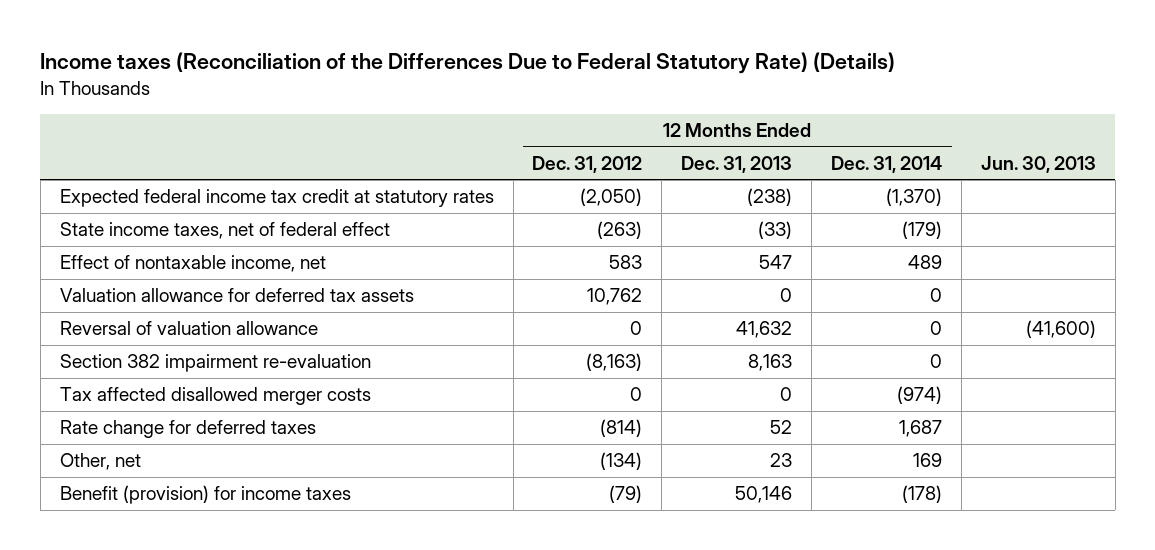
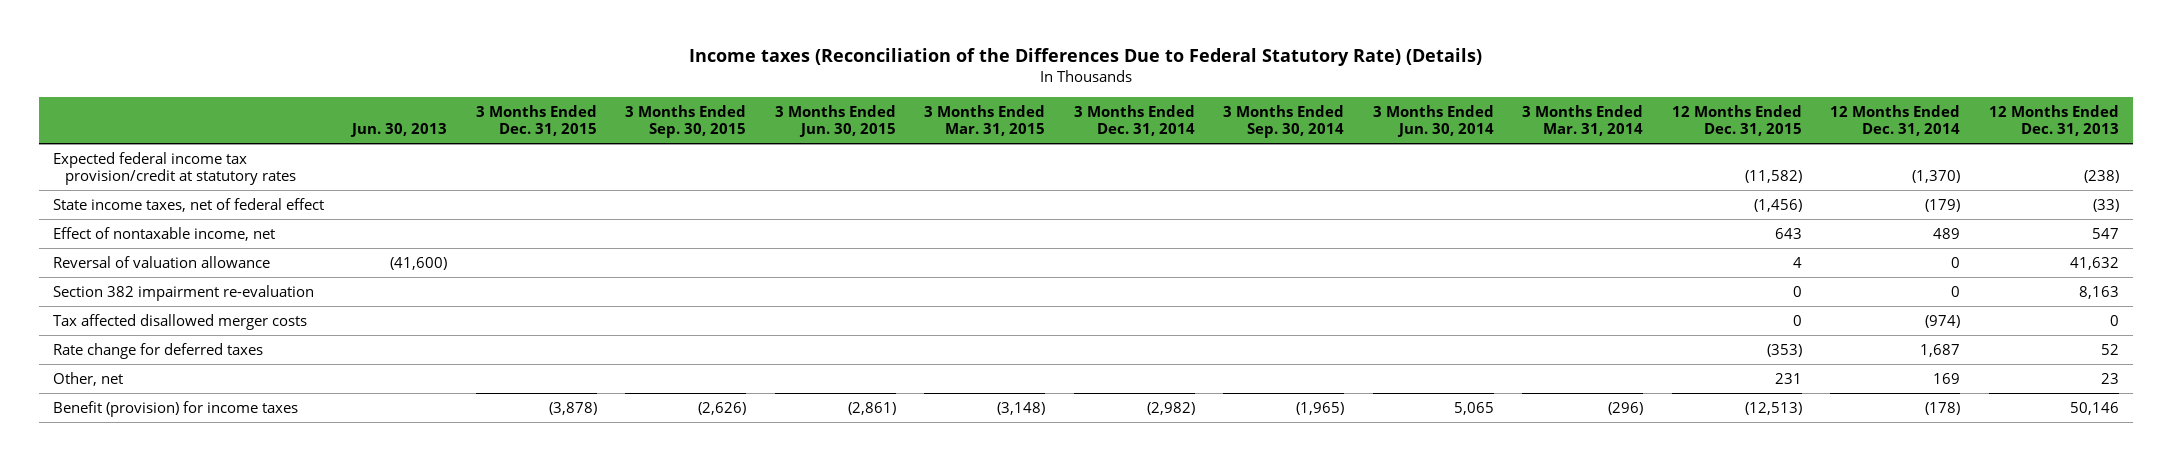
- | 12 Months Ended Dec. 31, 2012 | 12 Months Ended Dec. 31, 2013 | 12 Months Ended Dec. 31, 2014 | Jun. 30, 2013
+ | Jun. 30, 2013 | 3 Months Ended Dec. 31, 2015 | 3 Months Ended Sep. 30, 2015 | 3 Months Ended Jun. 30, 2015 | 3 Months Ended Mar. 31, 2015 | 3 Months Ended Dec. 31, 2014 | 3 Months Ended Sep. 30, 2014 | 3 Months Ended Jun. 30, 2014 | 3 Months Ended Mar. 31, 2014 | 12 Months Ended Dec. 31, 2015 | 12 Months Ended Dec. 31, 2014 | 12 Months Ended Dec. 31, 2013
- Expected federal income tax credit at statutory rates | (2,050) | (238) | (1,370) |
+ Expected federal income tax provision/credit at statutory rates | | | | | | | | | | (11,582) | (1,370) | (238)
- Valuation allowance for deferred tax assets | 10,762 | 0 | 0 |

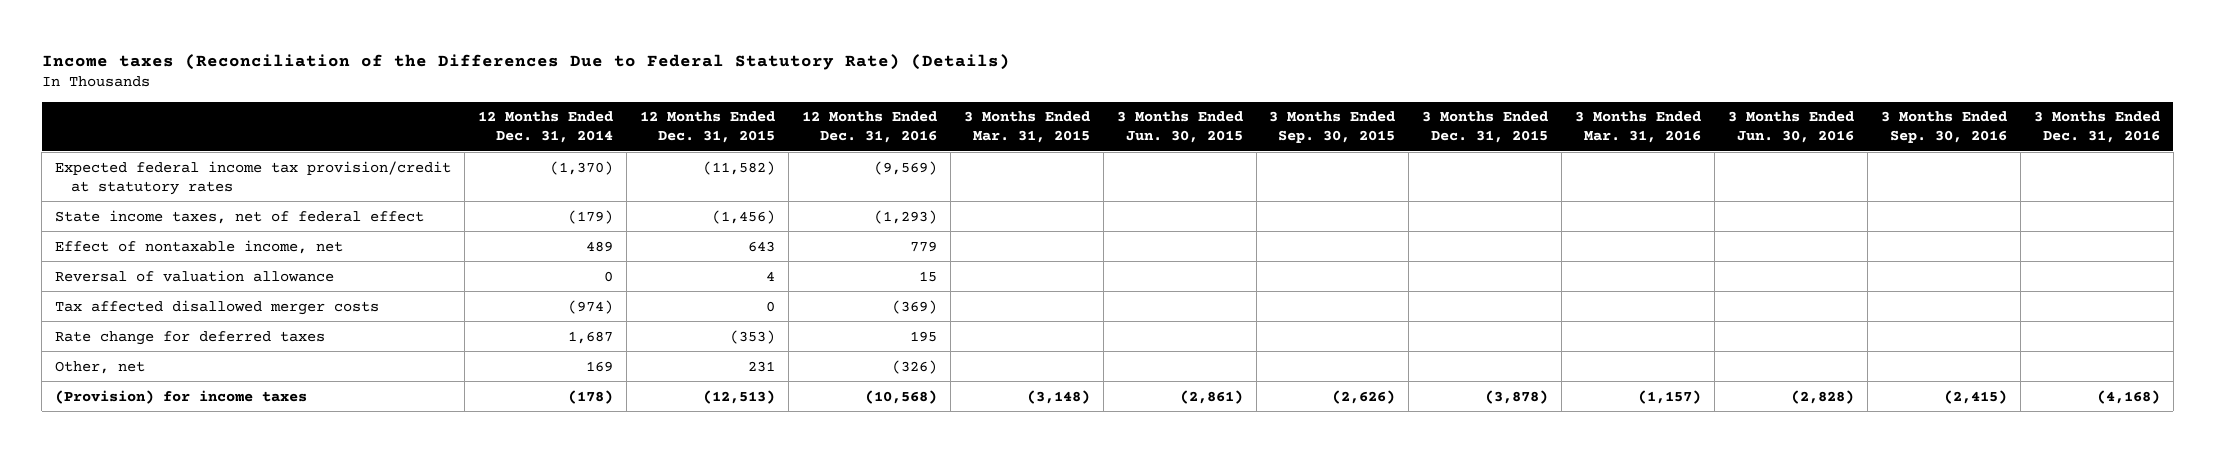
- | Jun. 30, 2013 | 3 Months Ended Dec. 31, 2015 | 3 Months Ended Sep. 30, 2015 | 3 Months Ended Jun. 30, 2015 | 3 Months Ended Mar. 31, 2015 | 3 Months Ended Dec. 31, 2014 | 3 Months Ended Sep. 30, 2014 | 3 Months Ended Jun. 30, 2014 | 3 Months Ended Mar. 31, 2014 | 12 Months Ended Dec. 31, 2015 | 12 Months Ended Dec. 31, 2014 | 12 Months Ended Dec. 31, 2013
+ | 12 Months Ended Dec. 31, 2014 | 12 Months Ended Dec. 31, 2015 | 12 Months Ended Dec. 31, 2016 | 3 Months Ended Mar. 31, 2015 | 3 Months Ended Jun. 30, 2015 | 3 Months Ended Sep. 30, 2015 | 3 Months Ended Dec. 31, 2015 | 3 Months Ended Mar. 31, 2016 | 3 Months Ended Jun. 30, 2016 | 3 Months Ended Sep. 30, 2016 | 3 Months Ended Dec. 31, 2016
- Section 382 impairment re-evaluation | | | | | | | | | | 0 | 0 | 8,163
- Benefit (provision) for income taxes | | (3,878) | (2,626) | (2,861) | (3,148) | (2,982) | (1,965) | 5,065 | (296) | (12,513) | (178) | 50,146
+ (Provision) for income taxes | (178) | (12,513) | (10,568) | (3,148) | (2,861) | (2,626) | (3,878) | (1,157) | (2,828) | (2,415) | (4,168)

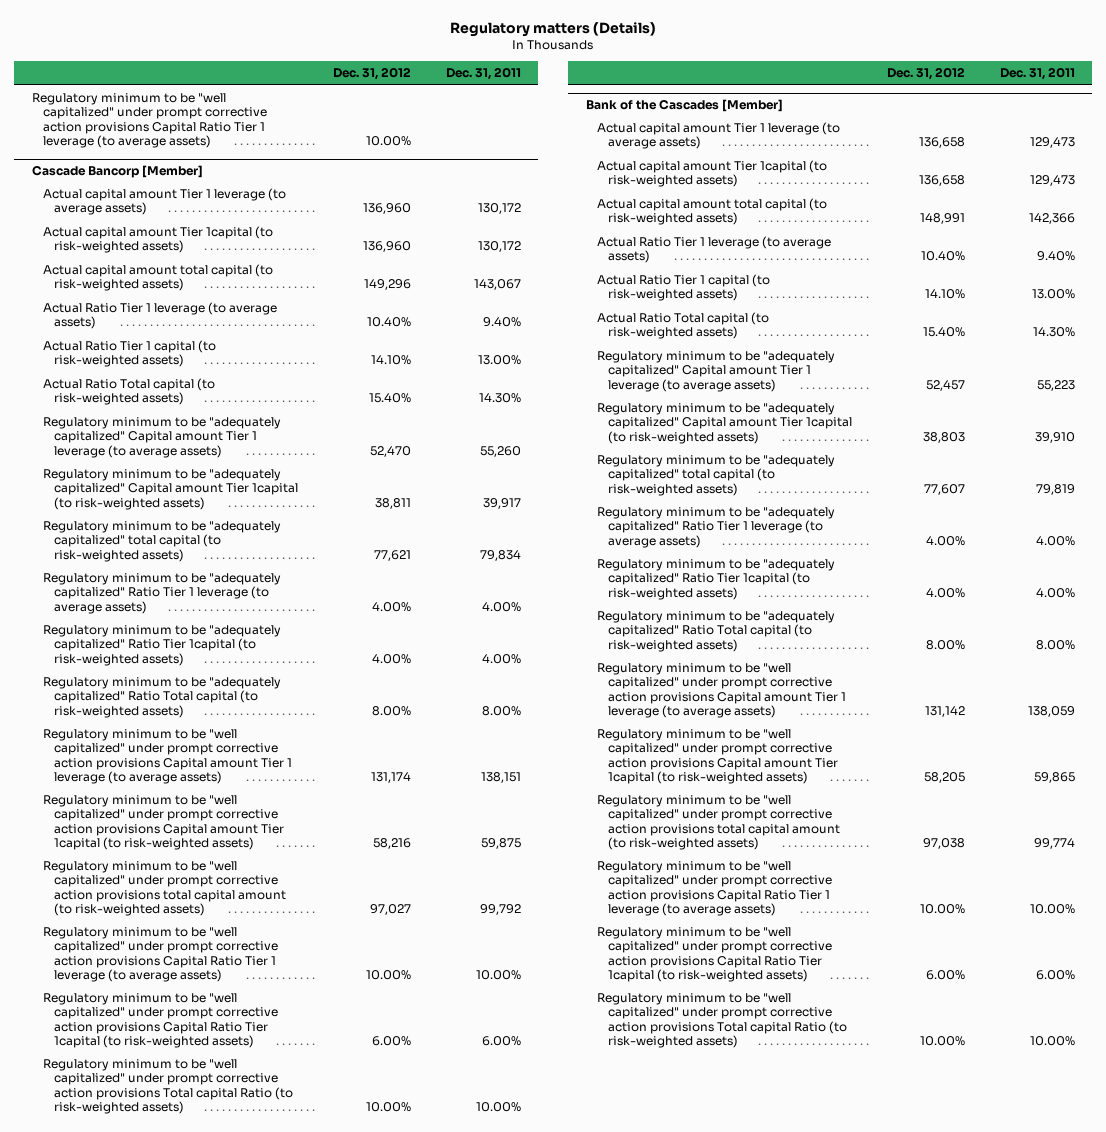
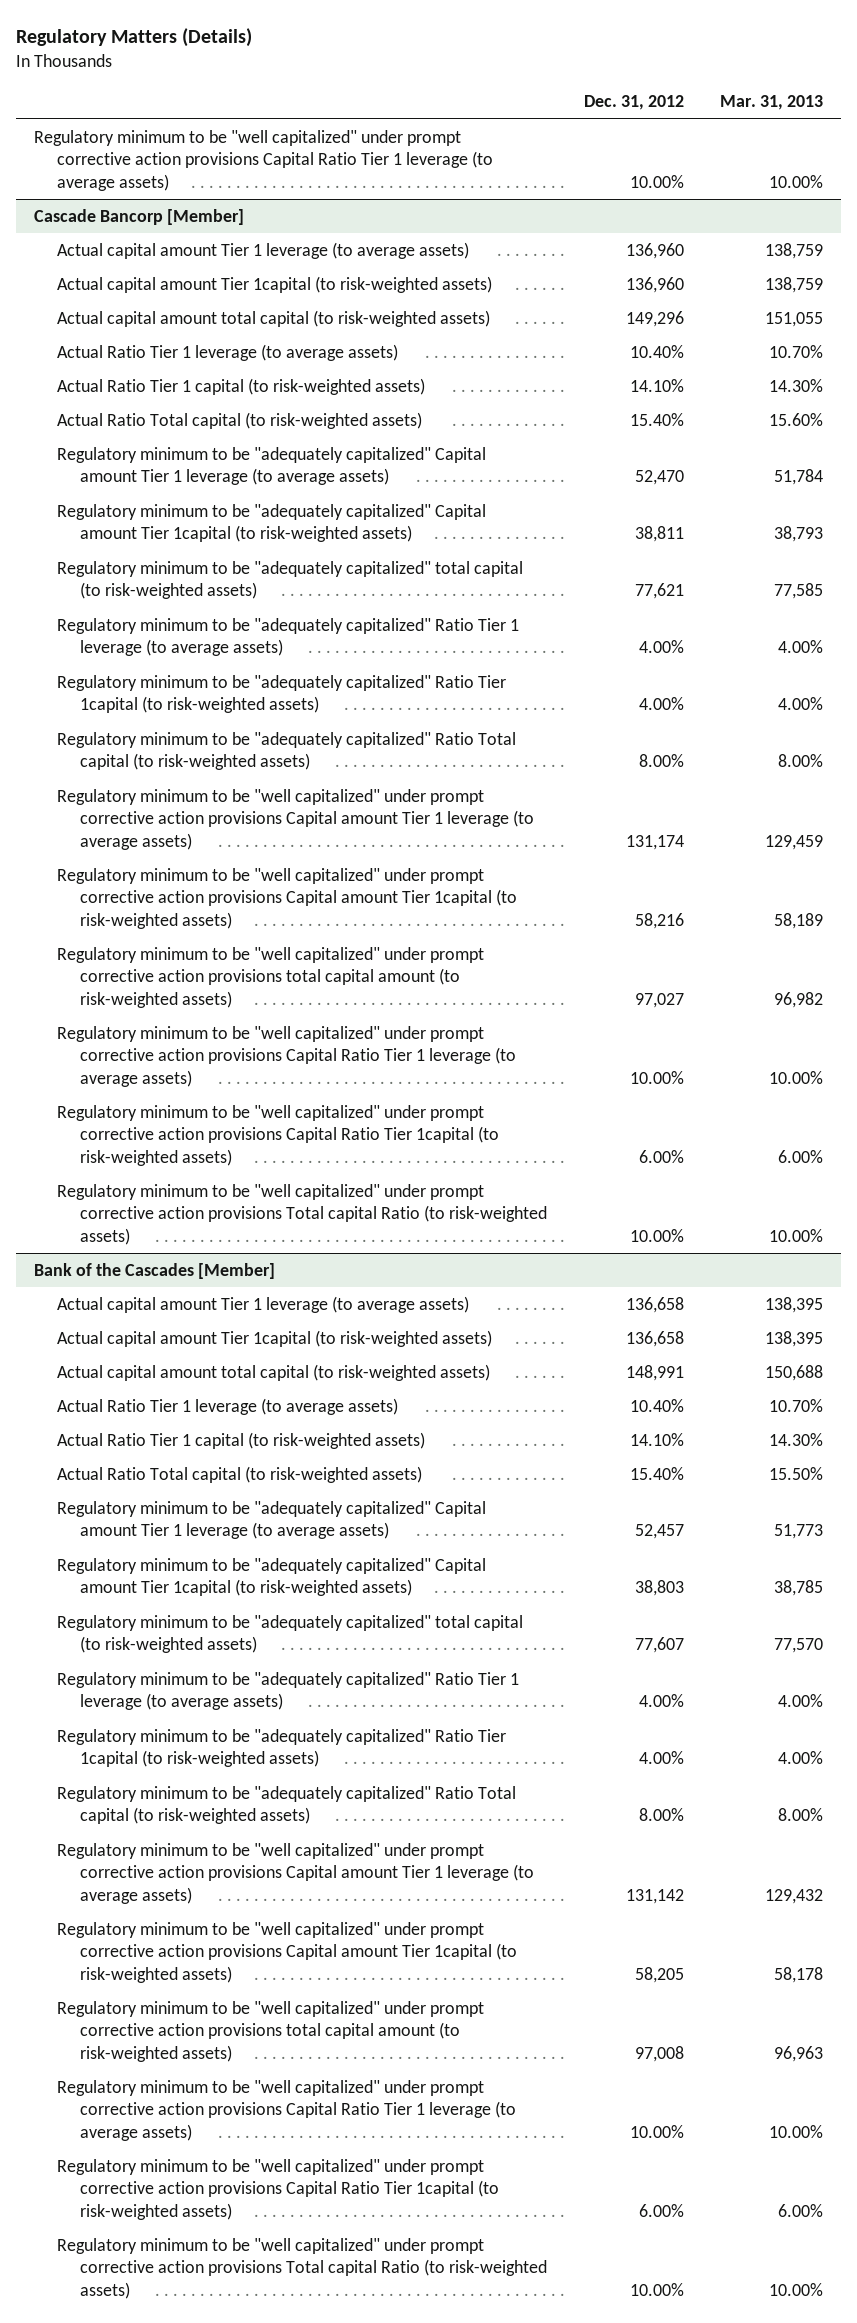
- Regulatory matters (Details)
+ Regulatory Matters (Details)
- | Dec. 31, 2012 | Dec. 31, 2011
+ | Dec. 31, 2012 | Mar. 31, 2013
@ Bank of the Cascades [Member]
- Regulatory minimum to be "well capitalized" under prompt corrective action provisions total capital amount (to risk-weighted assets) | 97,038 | 99,774
+ Regulatory minimum to be "well capitalized" under prompt corrective action provisions total capital amount (to risk-weighted assets) | 97,008 | 96,963

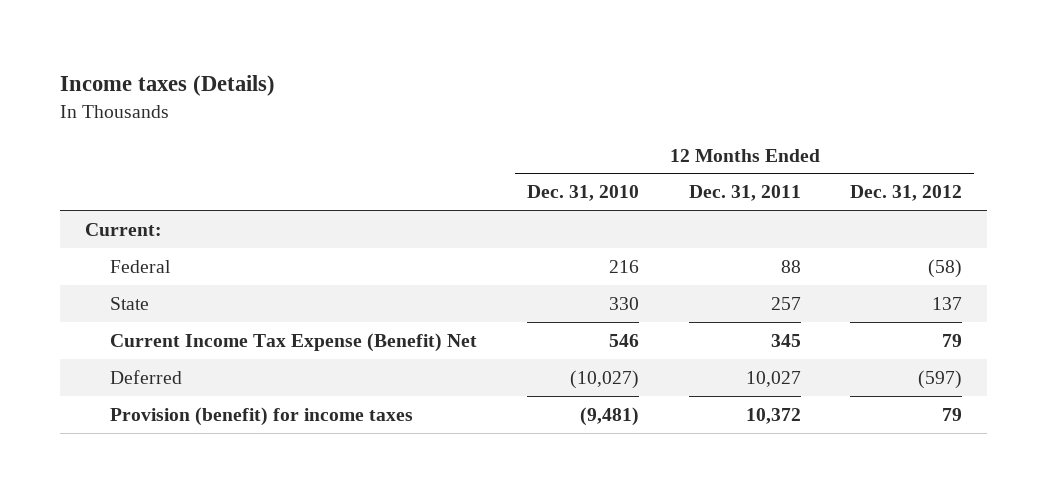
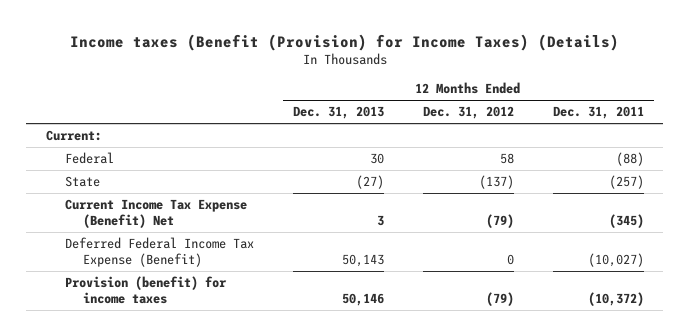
- Income taxes (Details)
+ Income taxes (Benefit (Provision) for Income Taxes) (Details)
- | 12 Months Ended Dec. 31, 2010 | 12 Months Ended Dec. 31, 2011 | 12 Months Ended Dec. 31, 2012
+ | 12 Months Ended Dec. 31, 2013 | 12 Months Ended Dec. 31, 2012 | 12 Months Ended Dec. 31, 2011
- Federal | 216 | 88 | (58)
- State | 330 | 257 | 137
- Current Income Tax Expense (Benefit) Net | 546 | 345 | 79
- Deferred | (10,027) | 10,027 | (597)
- Provision (benefit) for income taxes | (9,481) | 10,372 | 79
+ Federal | 30 | 58 | (88)
+ State | (27) | (137) | (257)
+ Current Income Tax Expense (Benefit) Net | 3 | (79) | (345)
+ Deferred Federal Income Tax Expense (Benefit) | 50,143 | 0 | (10,027)
+ Provision (benefit) for income taxes | 50,146 | (79) | (10,372)

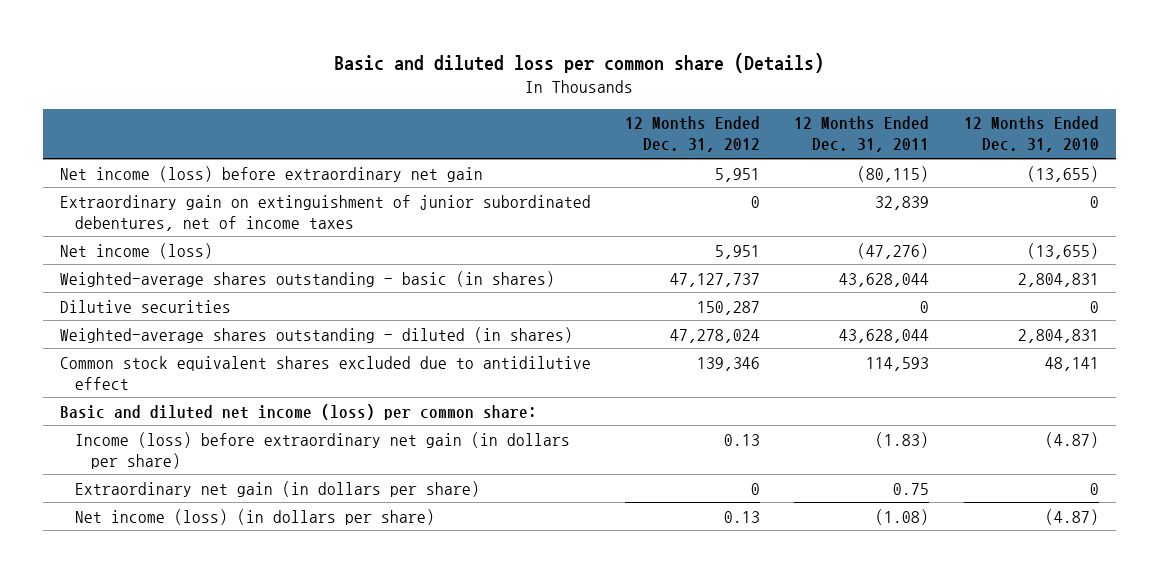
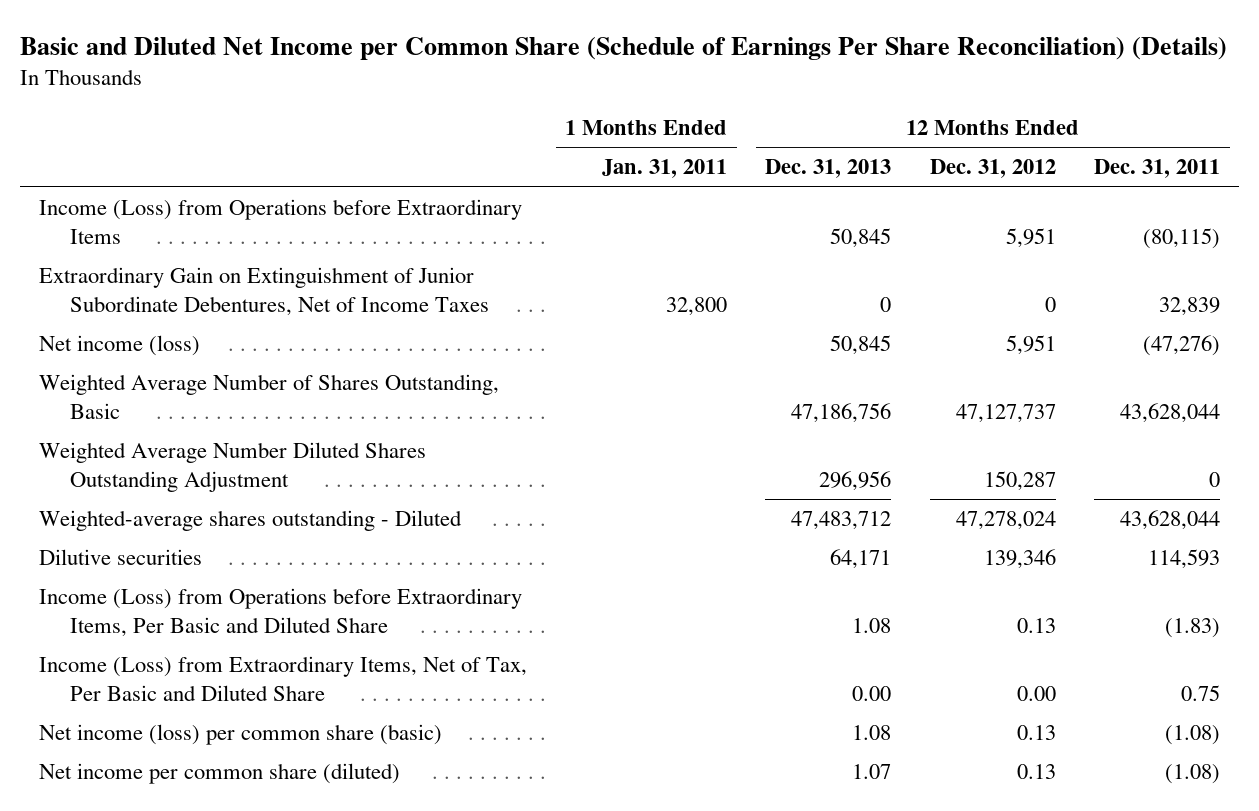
- Basic and diluted loss per common share (Details)
+ Basic and Diluted Net Income per Common Share (Schedule of Earnings Per Share Reconciliation) (Details)
- | 12 Months Ended Dec. 31, 2012 | 12 Months Ended Dec. 31, 2011 | 12 Months Ended Dec. 31, 2010
+ | 1 Months Ended Jan. 31, 2011 | 12 Months Ended Dec. 31, 2013 | 12 Months Ended Dec. 31, 2012 | 12 Months Ended Dec. 31, 2011
- Net income (loss) before extraordinary net gain | 5,951 | (80,115) | (13,655)
- Extraordinary gain on extinguishment of junior subordinated debentures, net of income taxes | 0 | 32,839 | 0
+ Income (Loss) from Operations before Extraordinary Items | | 50,845 | 5,951 | (80,115)
+ Extraordinary Gain on Extinguishment of Junior Subordinate Debentures, Net of Income Taxes | 32,800 | 0 | 0 | 32,839
- Weighted-average shares outstanding - basic (in shares) | 47,127,737 | 43,628,044 | 2,804,831
- Dilutive securities | 150,287 | 0 | 0
- Weighted-average shares outstanding - diluted (in shares) | 47,278,024 | 43,628,044 | 2,804,831
- Common stock equivalent shares excluded due to antidilutive effect | 139,346 | 114,593 | 48,141
- Basic and diluted net income (loss) per common share:
- Income (loss) before extraordinary net gain (in dollars per share) | 0.13 | (1.83) | (4.87)
- Extraordinary net gain (in dollars per share) | 0 | 0.75 | 0
- Net income (loss) (in dollars per share) | 0.13 | (1.08) | (4.87)
+ Weighted Average Number of Shares Outstanding, Basic | | 47,186,756 | 47,127,737 | 43,628,044
+ Weighted Average Number Diluted Shares Outstanding Adjustment | | 296,956 | 150,287 | 0
+ Weighted-average shares outstanding - Diluted | | 47,483,712 | 47,278,024 | 43,628,044
+ Dilutive securities | | 64,171 | 139,346 | 114,593
+ Income (Loss) from Operations before Extraordinary Items, Per Basic and Diluted Share | | 1.08 | 0.13 | (1.83)
+ Income (Loss) from Extraordinary Items, Net of Tax, Per Basic and Diluted Share | | 0.00 | 0.00 | 0.75
+ Net income (loss) per common share (basic) | | 1.08 | 0.13 | (1.08)
+ Net income per common share (diluted) | | 1.07 | 0.13 | (1.08)

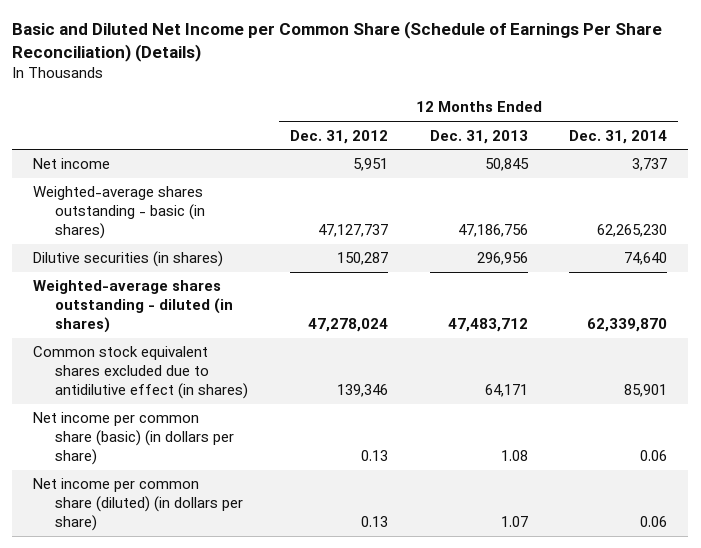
- | 1 Months Ended Jan. 31, 2011 | 12 Months Ended Dec. 31, 2013 | 12 Months Ended Dec. 31, 2012 | 12 Months Ended Dec. 31, 2011
+ | 12 Months Ended Dec. 31, 2012 | 12 Months Ended Dec. 31, 2013 | 12 Months Ended Dec. 31, 2014
- Income (Loss) from Operations before Extraordinary Items | | 50,845 | 5,951 | (80,115)
- Extraordinary Gain on Extinguishment of Junior Subordinate Debentures, Net of Income Taxes | 32,800 | 0 | 0 | 32,839
- Net income (loss) | | 50,845 | 5,951 | (47,276)
- Weighted Average Number of Shares Outstanding, Basic | | 47,186,756 | 47,127,737 | 43,628,044
- Weighted Average Number Diluted Shares Outstanding Adjustment | | 296,956 | 150,287 | 0
- Weighted-average shares outstanding - Diluted | | 47,483,712 | 47,278,024 | 43,628,044
- Dilutive securities | | 64,171 | 139,346 | 114,593
- Income (Loss) from Operations before Extraordinary Items, Per Basic and Diluted Share | | 1.08 | 0.13 | (1.83)
- Income (Loss) from Extraordinary Items, Net of Tax, Per Basic and Diluted Share | | 0.00 | 0.00 | 0.75
- Net income (loss) per common share (basic) | | 1.08 | 0.13 | (1.08)
- Net income per common share (diluted) | | 1.07 | 0.13 | (1.08)
+ Net income | 5,951 | 50,845 | 3,737
+ Weighted-average shares outstanding - basic (in shares) | 47,127,737 | 47,186,756 | 62,265,230
+ Dilutive securities (in shares) | 150,287 | 296,956 | 74,640
+ Weighted-average shares outstanding - diluted (in shares) | 47,278,024 | 47,483,712 | 62,339,870
+ Common stock equivalent shares excluded due to antidilutive effect (in shares) | 139,346 | 64,171 | 85,901
+ Net income per common share (basic) (in dollars per share) | 0.13 | 1.08 | 0.06
+ Net income per common share (diluted) (in dollars per share) | 0.13 | 1.07 | 0.06

